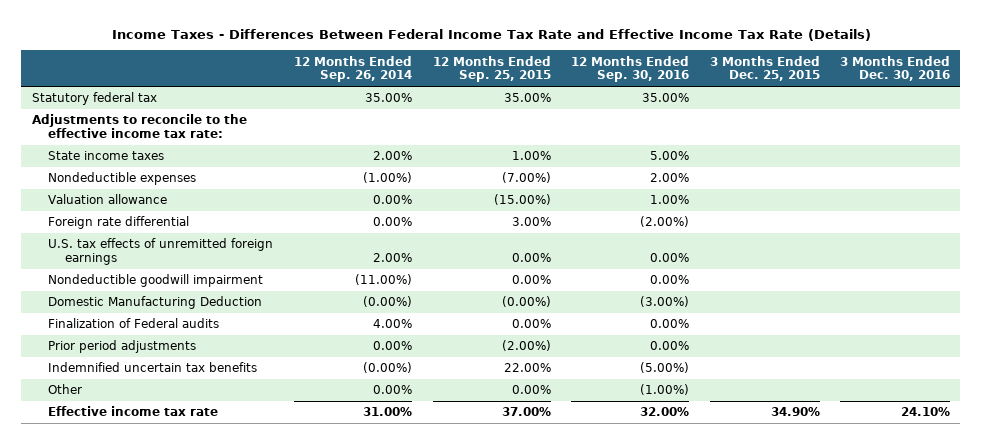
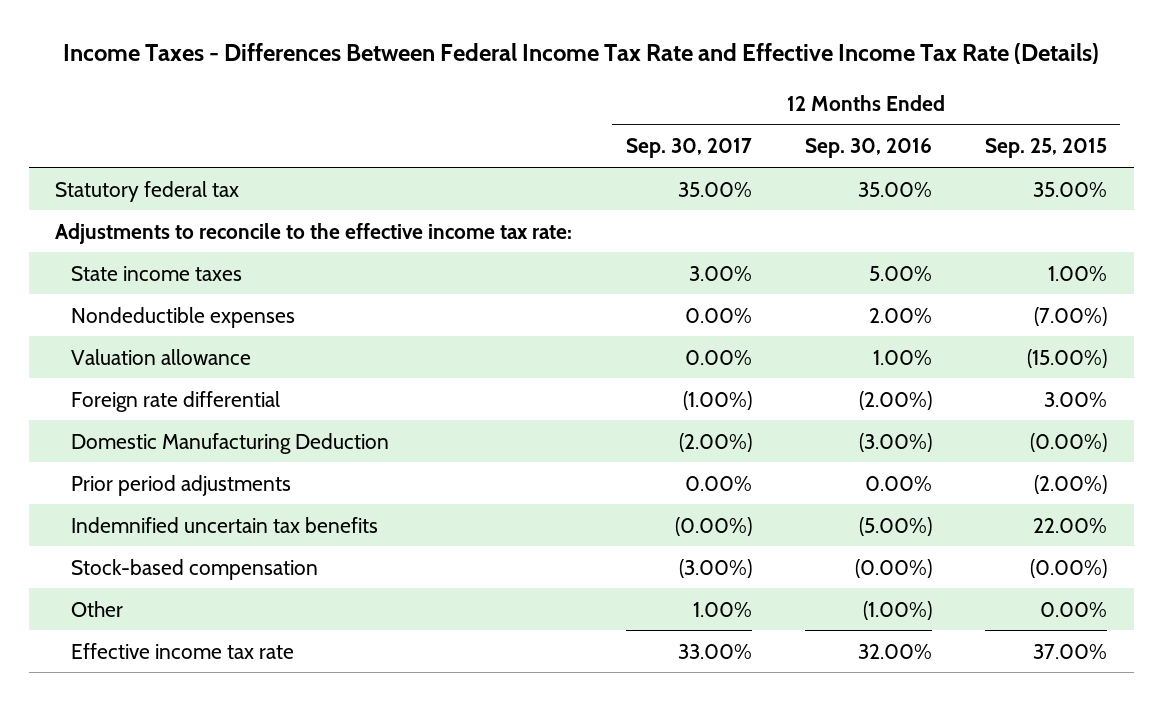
- | 12 Months Ended Sep. 26, 2014 | 12 Months Ended Sep. 25, 2015 | 12 Months Ended Sep. 30, 2016 | 3 Months Ended Dec. 25, 2015 | 3 Months Ended Dec. 30, 2016
+ | 12 Months Ended Sep. 30, 2017 | 12 Months Ended Sep. 30, 2016 | 12 Months Ended Sep. 25, 2015
- U.S. tax effects of unremitted foreign earnings | 2.00% | 0.00% | 0.00% | |
- Nondeductible goodwill impairment | (11.00%) | 0.00% | 0.00% | |
- Finalization of Federal audits | 4.00% | 0.00% | 0.00% | |
+ Stock-based compensation | (3.00%) | (0.00%) | (0.00%)

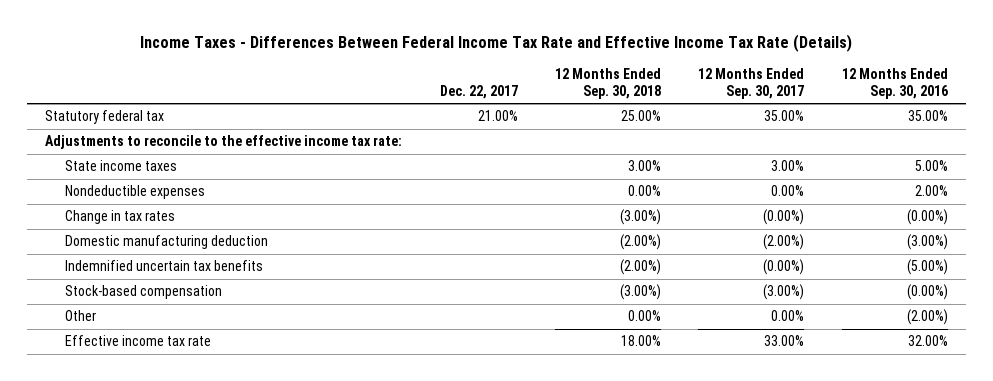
- | 12 Months Ended Sep. 30, 2017 | 12 Months Ended Sep. 30, 2016 | 12 Months Ended Sep. 25, 2015
+ | Dec. 22, 2017 | 12 Months Ended Sep. 30, 2018 | 12 Months Ended Sep. 30, 2017 | 12 Months Ended Sep. 30, 2016
- Valuation allowance | 0.00% | 1.00% | (15.00%)
- Foreign rate differential | (1.00%) | (2.00%) | 3.00%
- Domestic Manufacturing Deduction | (2.00%) | (3.00%) | (0.00%)
- Prior period adjustments | 0.00% | 0.00% | (2.00%)
+ Change in tax rates | | (3.00%) | (0.00%) | (0.00%)
+ Domestic manufacturing deduction | | (2.00%) | (2.00%) | (3.00%)
- Other | 1.00% | (1.00%) | 0.00%
+ Other | | 0.00% | 0.00% | (2.00%)

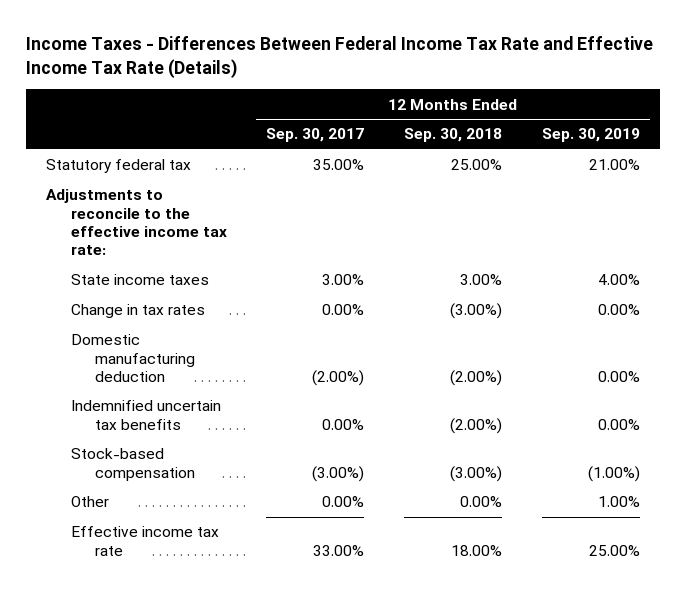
- | Dec. 22, 2017 | 12 Months Ended Sep. 30, 2018 | 12 Months Ended Sep. 30, 2017 | 12 Months Ended Sep. 30, 2016
+ | 12 Months Ended Sep. 30, 2017 | 12 Months Ended Sep. 30, 2018 | 12 Months Ended Sep. 30, 2019
- Nondeductible expenses | | 0.00% | 0.00% | 2.00%
- Change in tax rates | | (3.00%) | (0.00%) | (0.00%)
+ Change in tax rates | 0.00% | (3.00%) | 0.00%
- Indemnified uncertain tax benefits | | (2.00%) | (0.00%) | (5.00%)
+ Indemnified uncertain tax benefits | 0.00% | (2.00%) | 0.00%

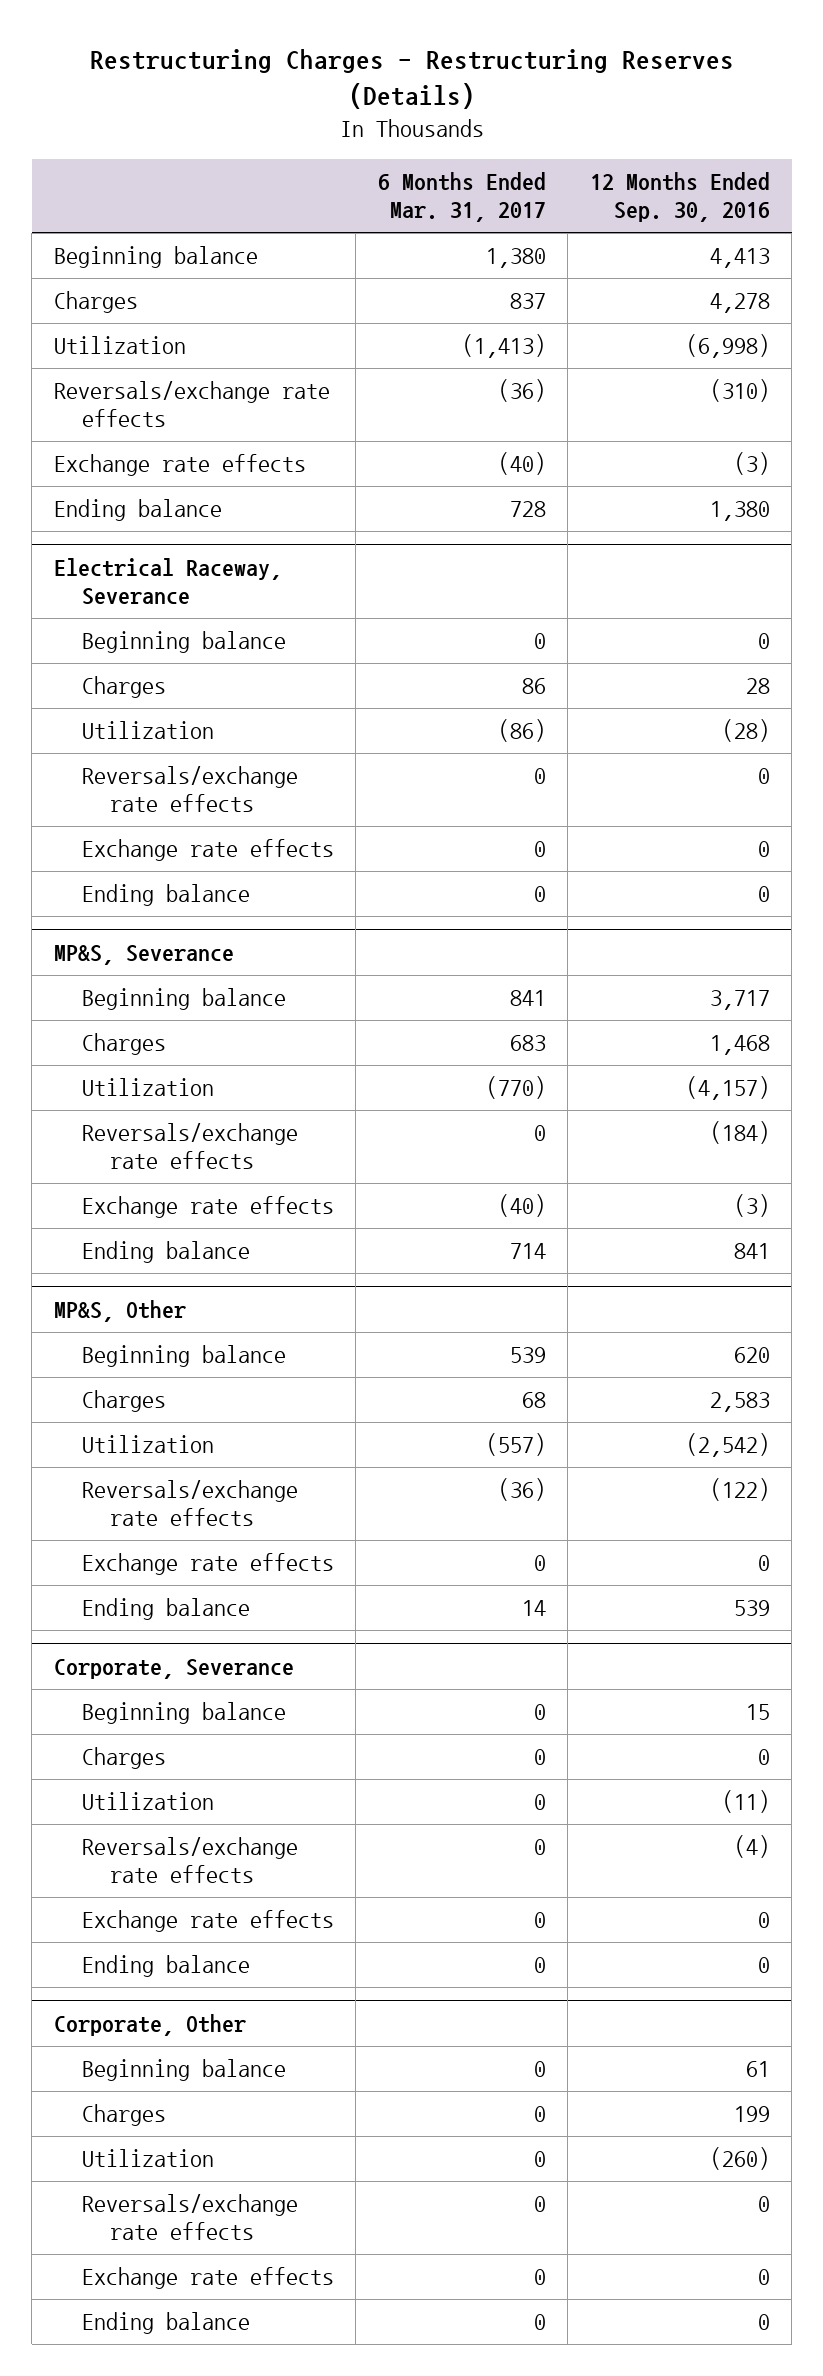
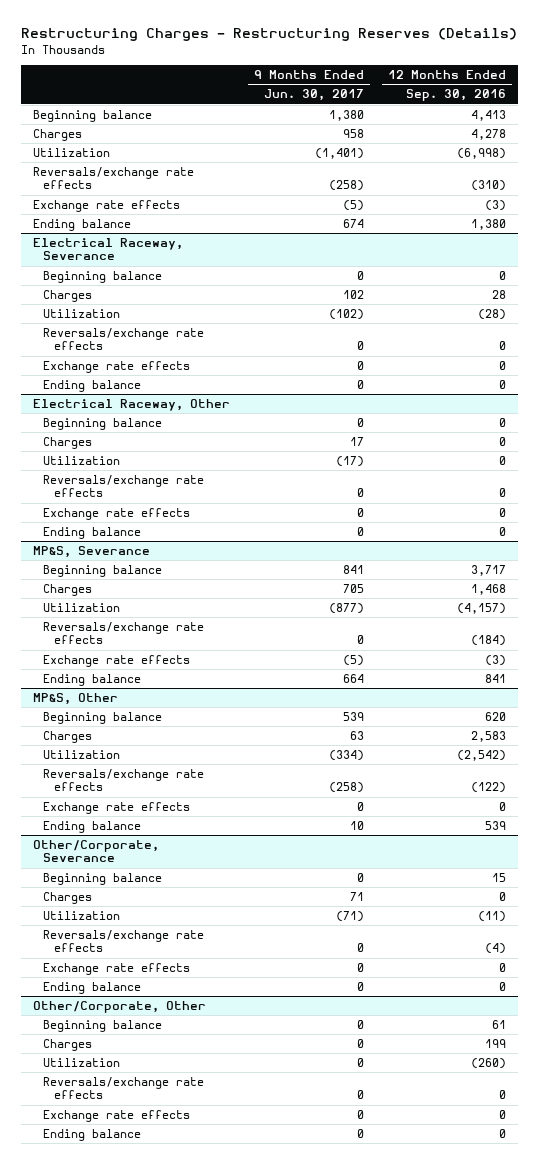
- | 6 Months Ended Mar. 31, 2017 | 12 Months Ended Sep. 30, 2016
+ | 9 Months Ended Jun. 30, 2017 | 12 Months Ended Sep. 30, 2016
+ Electrical Raceway, Other
+ Beginning balance | 0 | 0
+ Charges | 17 | 0
+ Utilization | (17) | 0
+ Reversals/exchange rate effects | 0 | 0
+ Exchange rate effects | 0 | 0
+ Ending balance | 0 | 0
- Corporate, Severance
+ Other/Corporate, Severance
- Corporate, Other
+ Other/Corporate, Other

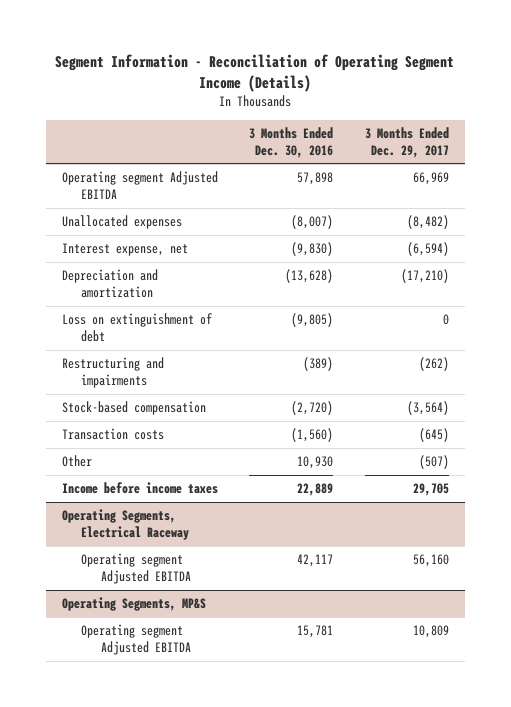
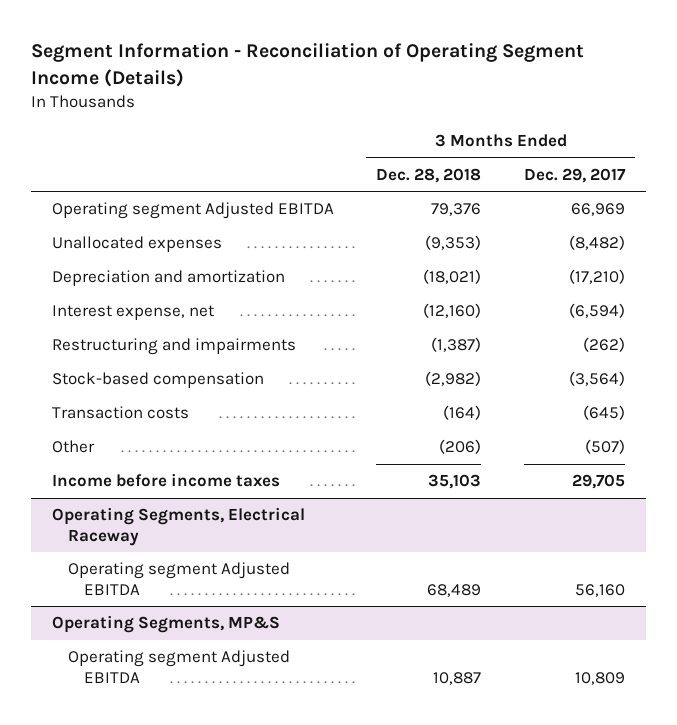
- | 3 Months Ended Dec. 30, 2016 | 3 Months Ended Dec. 29, 2017
+ | 3 Months Ended Dec. 28, 2018 | 3 Months Ended Dec. 29, 2017
- Loss on extinguishment of debt | (9,805) | 0
moved down: Interest expense, net | (12,160) | (6,594)

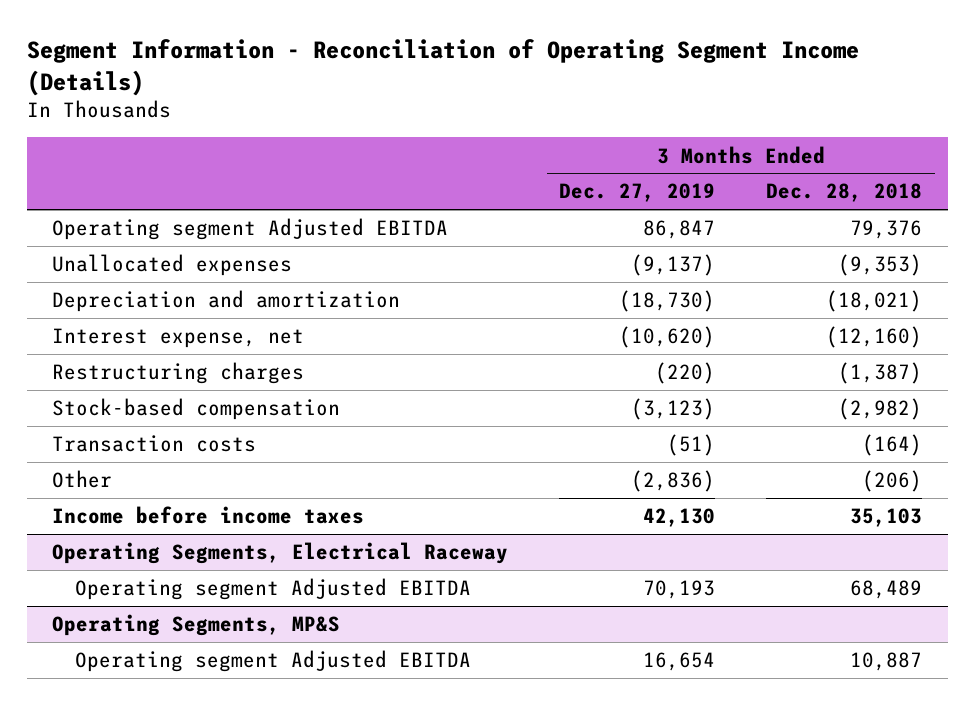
- | 3 Months Ended Dec. 28, 2018 | 3 Months Ended Dec. 29, 2017
+ | 3 Months Ended Dec. 27, 2019 | 3 Months Ended Dec. 28, 2018
- Restructuring and impairments | (1,387) | (262)
+ Restructuring charges | (220) | (1,387)

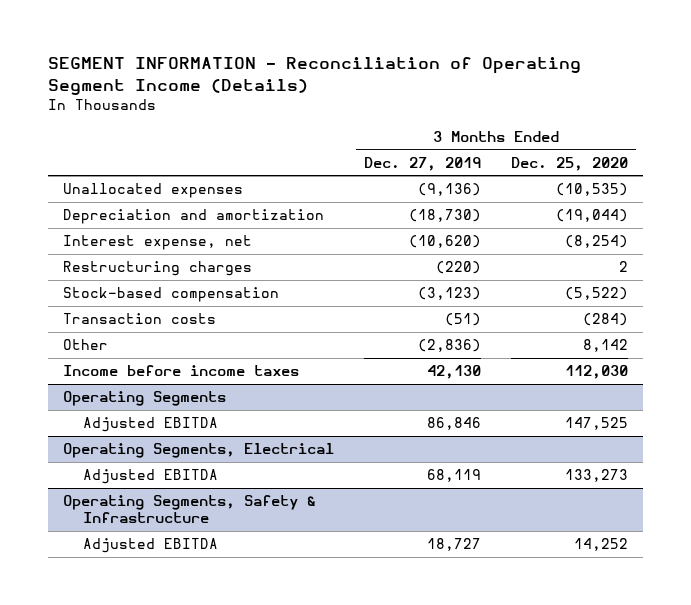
- Segment Information - Reconciliation of Operating Segment Income (Details)
+ SEGMENT INFORMATION - Reconciliation of Operating Segment Income (Details)
- | 3 Months Ended Dec. 27, 2019 | 3 Months Ended Dec. 28, 2018
+ | 3 Months Ended Dec. 27, 2019 | 3 Months Ended Dec. 25, 2020
- Operating segment Adjusted EBITDA | 86,847 | 79,376
- Unallocated expenses | (9,137) | (9,353)
+ Unallocated expenses | (9,136) | (10,535)
- Operating Segments, Electrical Raceway
- Operating segment Adjusted EBITDA | 70,193 | 68,489
- Operating Segments, MP&S
- Operating segment Adjusted EBITDA | 16,654 | 10,887
+ Operating Segments
+ Adjusted EBITDA | 86,846 | 147,525
+ Operating Segments, Electrical
+ Adjusted EBITDA | 68,119 | 133,273
+ Operating Segments, Safety & Infrastructure
+ Adjusted EBITDA | 18,727 | 14,252

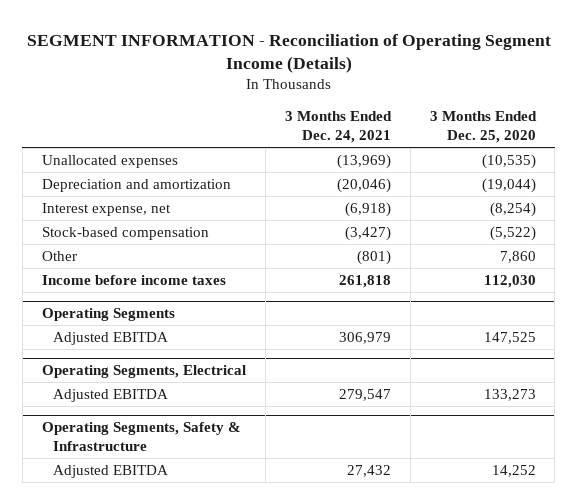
- | 3 Months Ended Dec. 27, 2019 | 3 Months Ended Dec. 25, 2020
+ | 3 Months Ended Dec. 24, 2021 | 3 Months Ended Dec. 25, 2020
- Restructuring charges | (220) | 2
- Transaction costs | (51) | (284)
- Other | (2,836) | 8,142
+ Other | (801) | 7,860

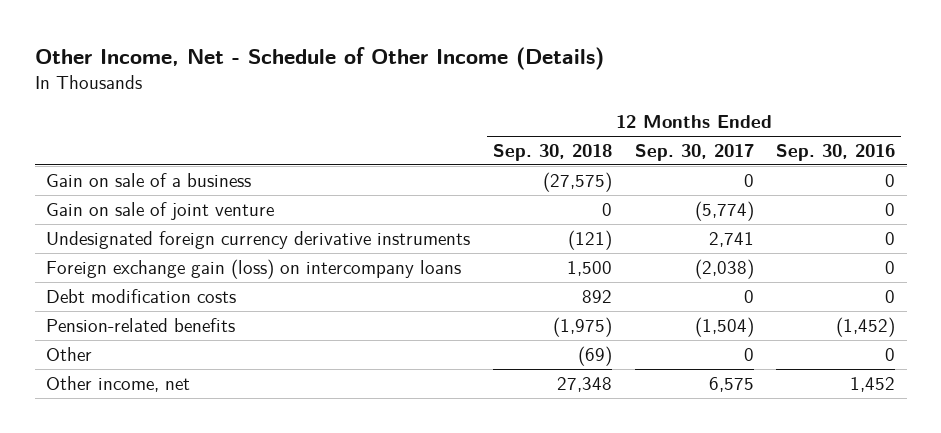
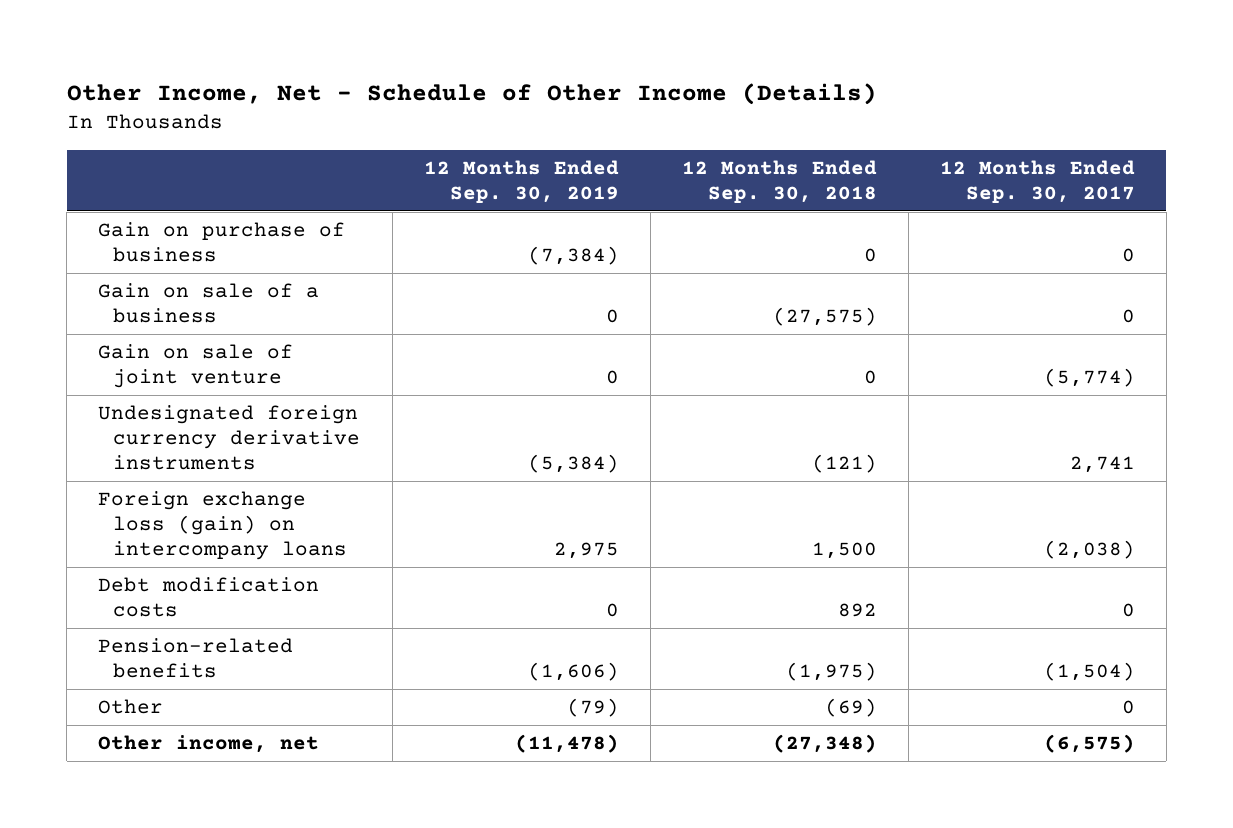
- | 12 Months Ended Sep. 30, 2018 | 12 Months Ended Sep. 30, 2017 | 12 Months Ended Sep. 30, 2016
+ | 12 Months Ended Sep. 30, 2019 | 12 Months Ended Sep. 30, 2018 | 12 Months Ended Sep. 30, 2017
+ Gain on purchase of business | (7,384) | 0 | 0
- Foreign exchange gain (loss) on intercompany loans | 1,500 | (2,038) | 0
+ Foreign exchange loss (gain) on intercompany loans | 2,975 | 1,500 | (2,038)
- Other income, net | 27,348 | 6,575 | 1,452
+ Other income, net | (11,478) | (27,348) | (6,575)

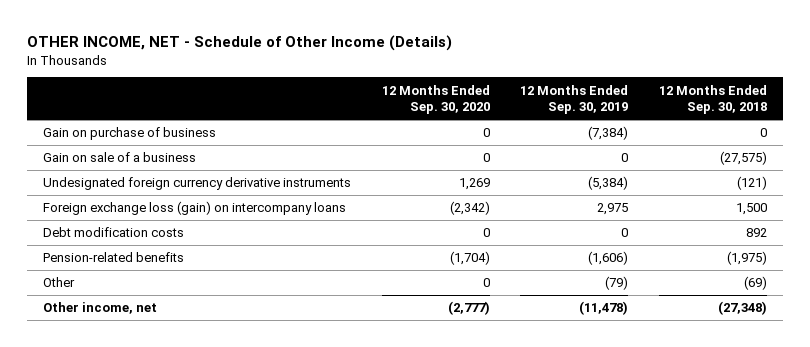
- Other Income, Net - Schedule of Other Income (Details)
+ OTHER INCOME, NET - Schedule of Other Income (Details)
- | 12 Months Ended Sep. 30, 2019 | 12 Months Ended Sep. 30, 2018 | 12 Months Ended Sep. 30, 2017
+ | 12 Months Ended Sep. 30, 2020 | 12 Months Ended Sep. 30, 2019 | 12 Months Ended Sep. 30, 2018
- Gain on sale of joint venture | 0 | 0 | (5,774)

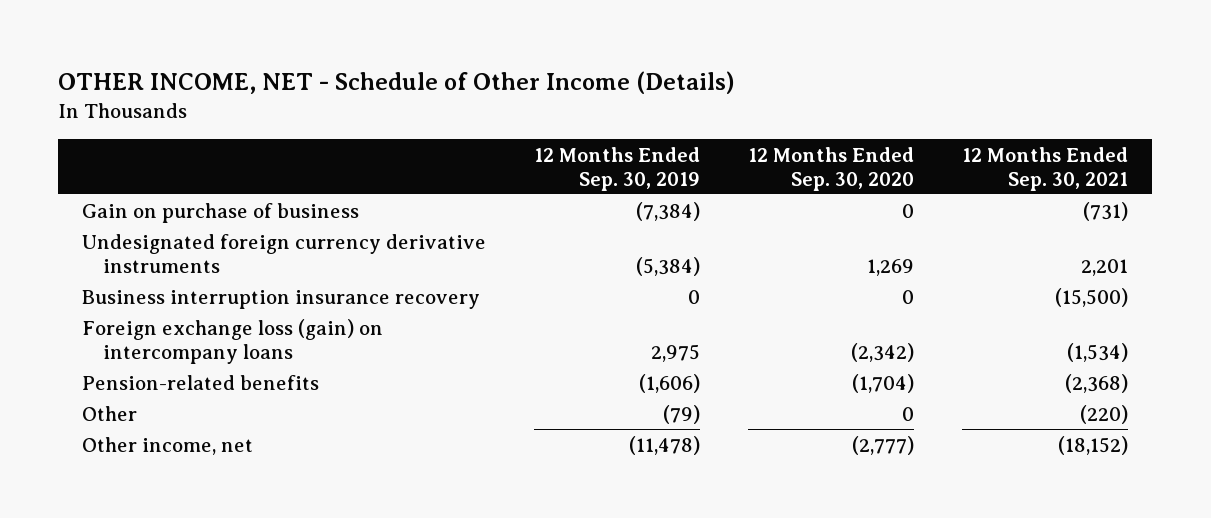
- | 12 Months Ended Sep. 30, 2020 | 12 Months Ended Sep. 30, 2019 | 12 Months Ended Sep. 30, 2018
+ | 12 Months Ended Sep. 30, 2019 | 12 Months Ended Sep. 30, 2020 | 12 Months Ended Sep. 30, 2021
- Gain on sale of a business | 0 | 0 | (27,575)
+ Business interruption insurance recovery | 0 | 0 | (15,500)
- Debt modification costs | 0 | 0 | 892

